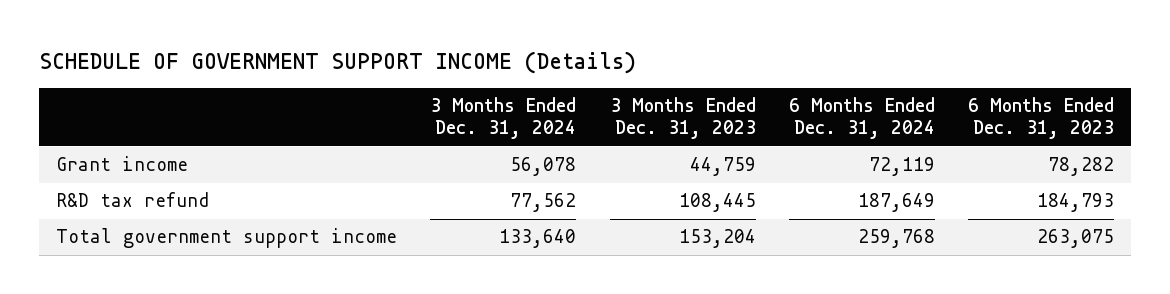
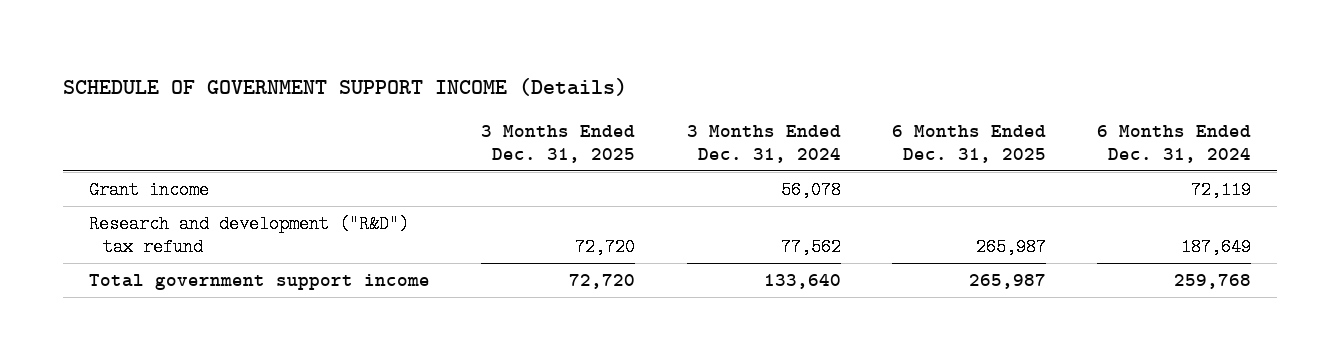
- | 3 Months Ended Dec. 31, 2024 | 3 Months Ended Dec. 31, 2023 | 6 Months Ended Dec. 31, 2024 | 6 Months Ended Dec. 31, 2023
+ | 3 Months Ended Dec. 31, 2025 | 3 Months Ended Dec. 31, 2024 | 6 Months Ended Dec. 31, 2025 | 6 Months Ended Dec. 31, 2024
- R&D tax refund | 77,562 | 108,445 | 187,649 | 184,793
+ Research and development ("R&D") tax refund | 72,720 | 77,562 | 265,987 | 187,649

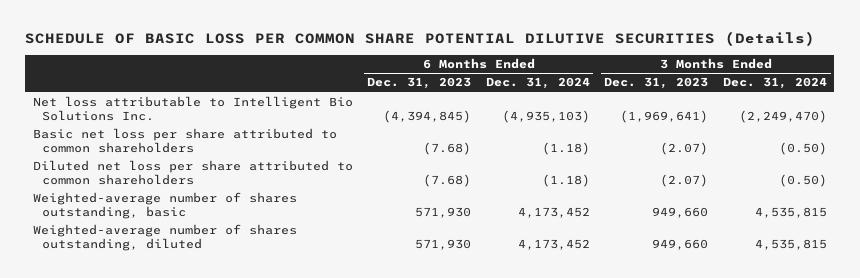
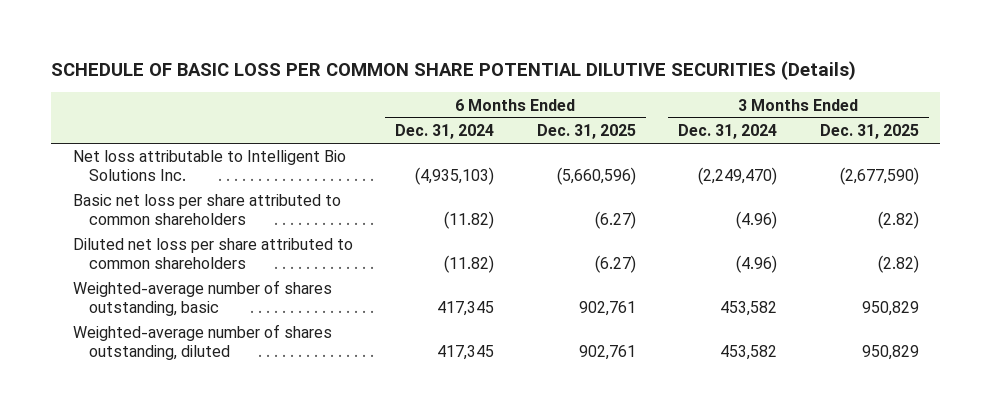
- | 6 Months Ended Dec. 31, 2023 | 6 Months Ended Dec. 31, 2024 | 3 Months Ended Dec. 31, 2023 | 3 Months Ended Dec. 31, 2024
+ | 6 Months Ended Dec. 31, 2024 | 6 Months Ended Dec. 31, 2025 | 3 Months Ended Dec. 31, 2024 | 3 Months Ended Dec. 31, 2025
- Basic net loss per share attributed to common shareholders | (7.68) | (1.18) | (2.07) | (0.50)
- Diluted net loss per share attributed to common shareholders | (7.68) | (1.18) | (2.07) | (0.50)
- Weighted-average number of shares outstanding, basic | 571,930 | 4,173,452 | 949,660 | 4,535,815
- Weighted-average number of shares outstanding, diluted | 571,930 | 4,173,452 | 949,660 | 4,535,815
+ Basic net loss per share attributed to common shareholders | (11.82) | (6.27) | (4.96) | (2.82)
+ Diluted net loss per share attributed to common shareholders | (11.82) | (6.27) | (4.96) | (2.82)
+ Weighted-average number of shares outstanding, basic | 417,345 | 902,761 | 453,582 | 950,829
+ Weighted-average number of shares outstanding, diluted | 417,345 | 902,761 | 453,582 | 950,829

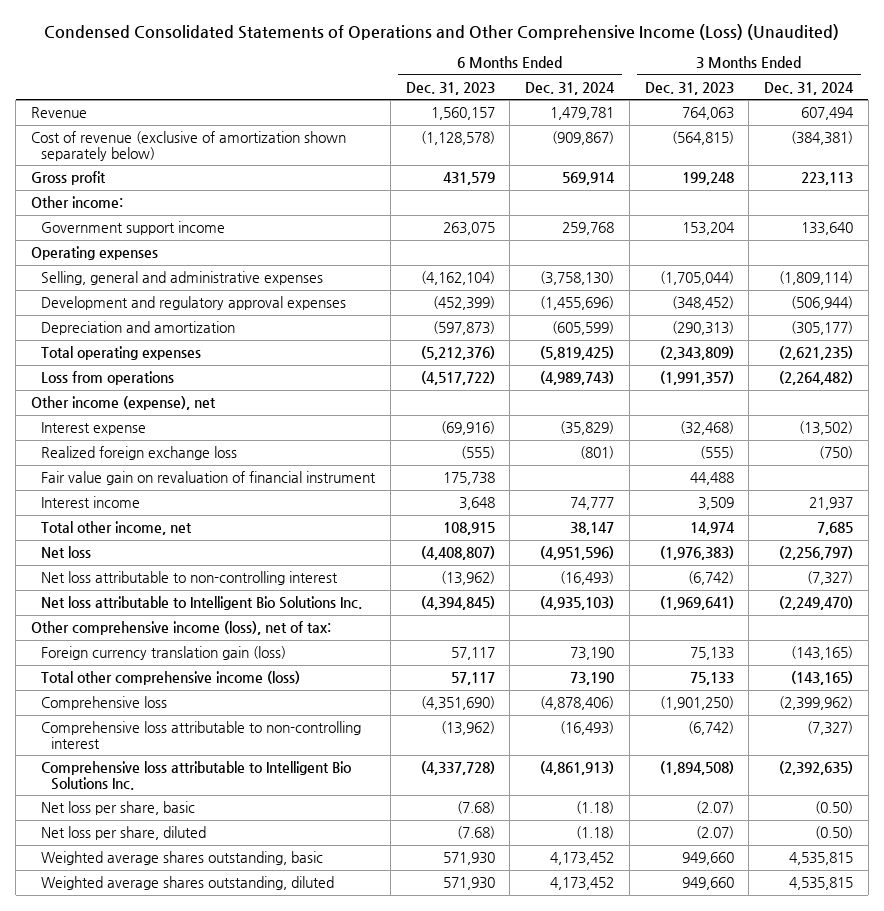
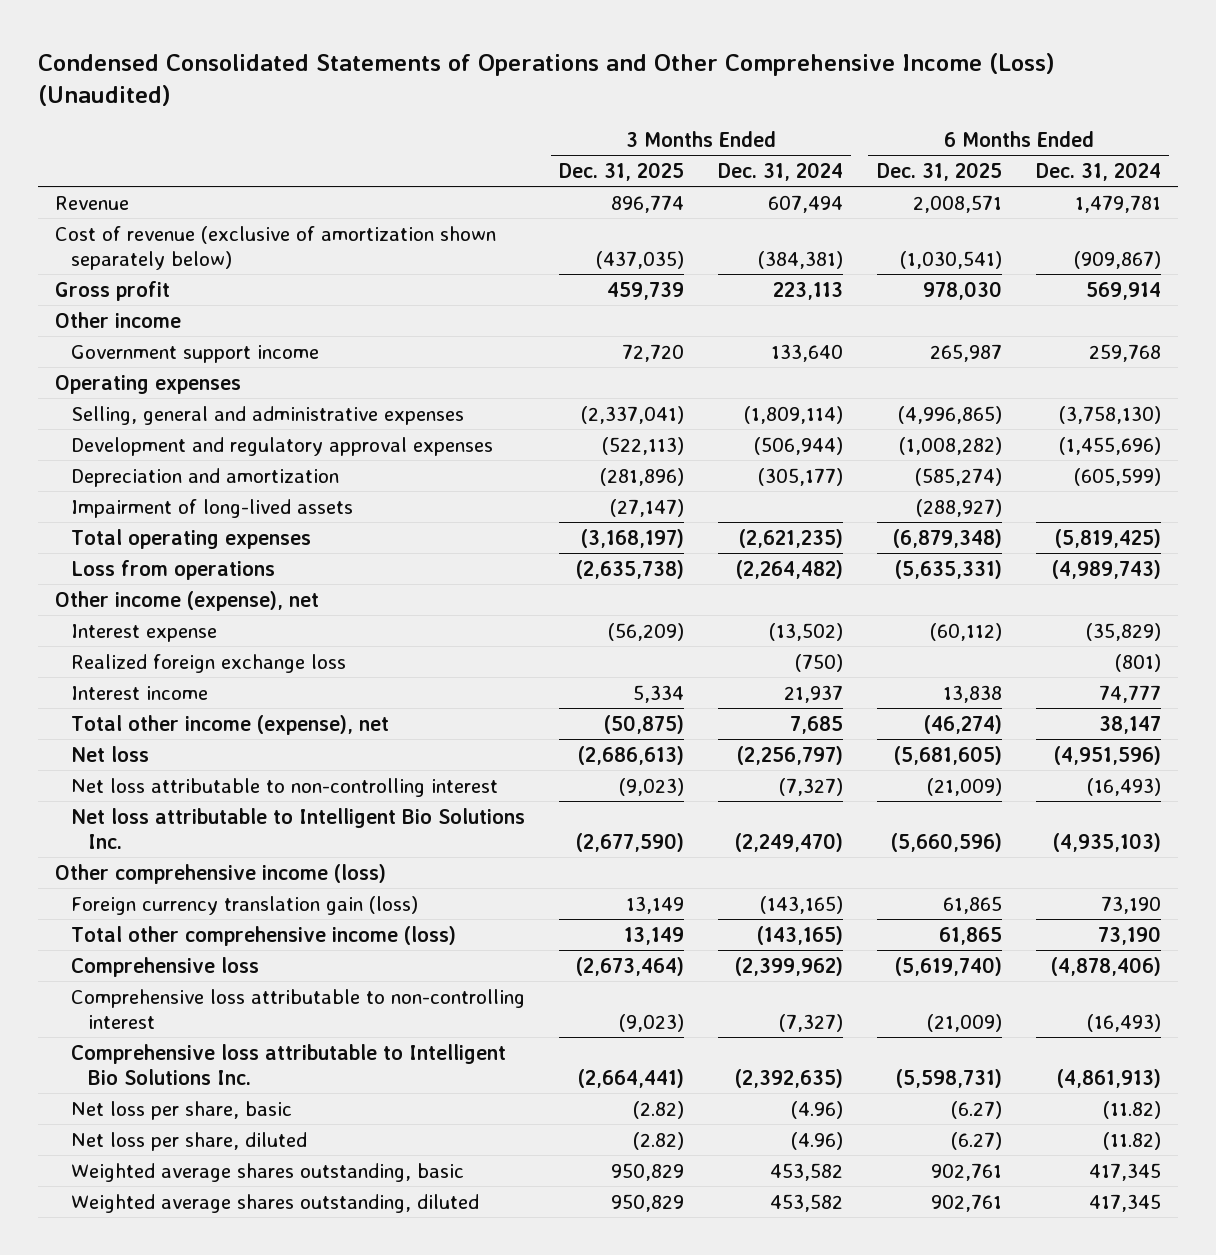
- | 6 Months Ended Dec. 31, 2023 | 6 Months Ended Dec. 31, 2024 | 3 Months Ended Dec. 31, 2023 | 3 Months Ended Dec. 31, 2024
+ | 3 Months Ended Dec. 31, 2025 | 3 Months Ended Dec. 31, 2024 | 6 Months Ended Dec. 31, 2025 | 6 Months Ended Dec. 31, 2024
- Other income:
+ Other income
+ Impairment of long-lived assets | (27,147) | | (288,927) |
- Fair value gain on revaluation of financial instrument | 175,738 | | 44,488 |
- Total other income, net | 108,915 | 38,147 | 14,974 | 7,685
+ Total other income (expense), net | (50,875) | 7,685 | (46,274) | 38,147
- Other comprehensive income (loss), net of tax:
+ Other comprehensive income (loss)
- Net loss per share, basic | (7.68) | (1.18) | (2.07) | (0.50)
- Net loss per share, diluted | (7.68) | (1.18) | (2.07) | (0.50)
- Weighted average shares outstanding, basic | 571,930 | 4,173,452 | 949,660 | 4,535,815
- Weighted average shares outstanding, diluted | 571,930 | 4,173,452 | 949,660 | 4,535,815
+ Net loss per share, basic | (2.82) | (4.96) | (6.27) | (11.82)
+ Net loss per share, diluted | (2.82) | (4.96) | (6.27) | (11.82)
+ Weighted average shares outstanding, basic | 950,829 | 453,582 | 902,761 | 417,345
+ Weighted average shares outstanding, diluted | 950,829 | 453,582 | 902,761 | 417,345

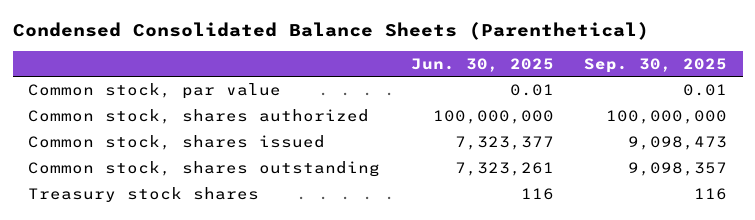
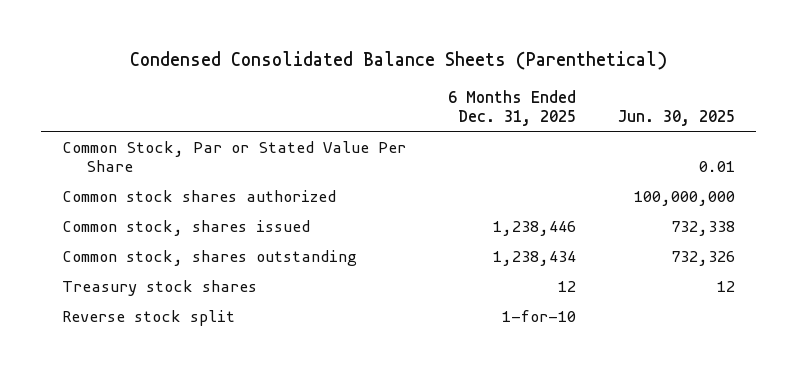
- | Jun. 30, 2025 | Sep. 30, 2025
+ | 6 Months Ended Dec. 31, 2025 | Jun. 30, 2025
- Common stock, par value | 0.01 | 0.01
- Common stock, shares authorized | 100,000,000 | 100,000,000
- Common stock, shares issued | 7,323,377 | 9,098,473
- Common stock, shares outstanding | 7,323,261 | 9,098,357
- Treasury stock shares | 116 | 116
+ Common Stock, Par or Stated Value Per Share | | 0.01
+ Common stock shares authorized | | 100,000,000
+ Common stock, shares issued | 1,238,446 | 732,338
+ Common stock, shares outstanding | 1,238,434 | 732,326
+ Treasury stock shares | 12 | 12
+ Reverse stock split | 1-for-10 |

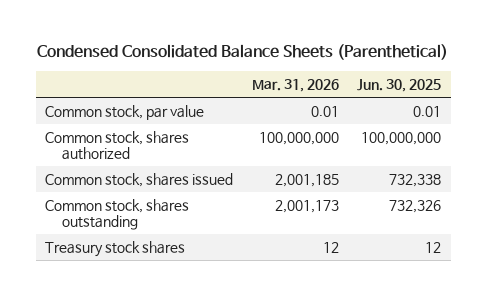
- | 6 Months Ended Dec. 31, 2025 | Jun. 30, 2025
+ | Mar. 31, 2026 | Jun. 30, 2025
- Common Stock, Par or Stated Value Per Share | | 0.01
- Common stock shares authorized | | 100,000,000
+ Common stock, par value | 0.01 | 0.01
+ Common stock, shares authorized | 100,000,000 | 100,000,000
- Reverse stock split | 1-for-10 |

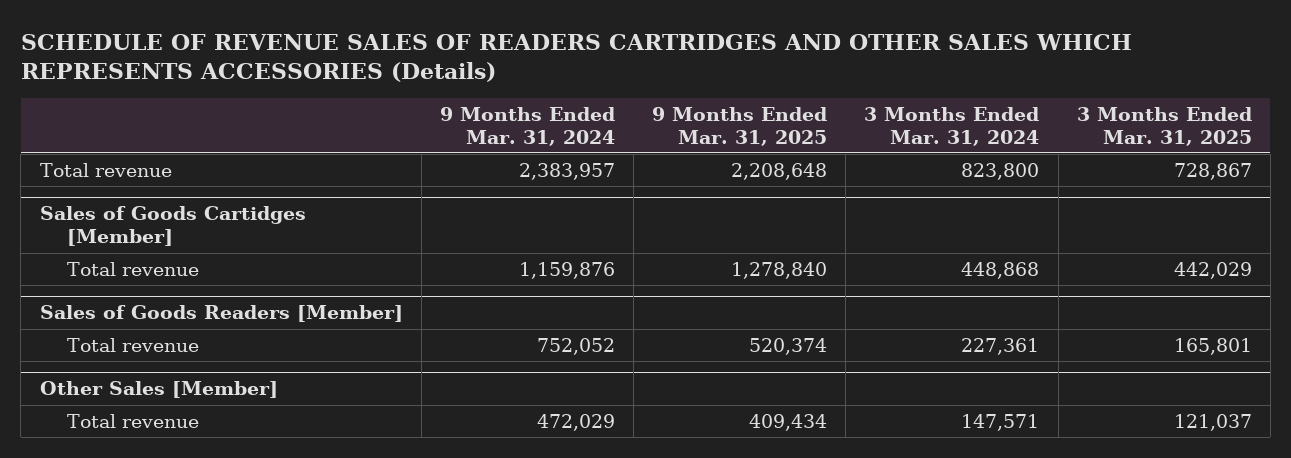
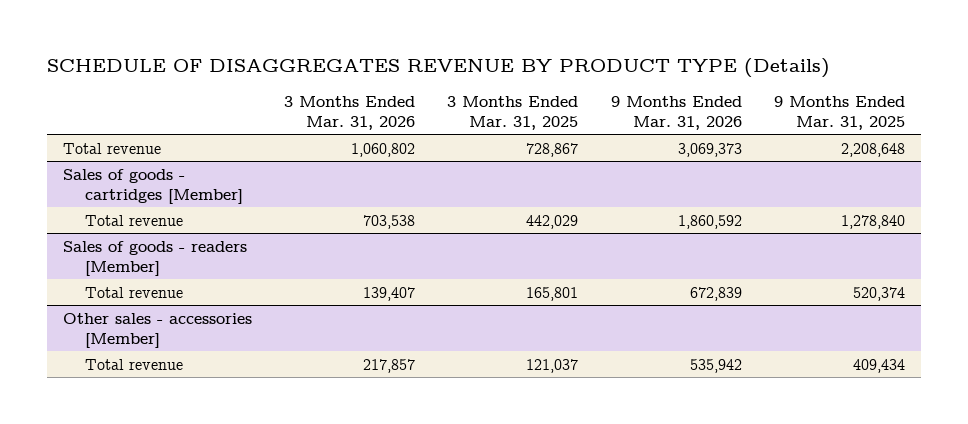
- SCHEDULE OF REVENUE SALES OF READERS CARTRIDGES AND OTHER SALES WHICH REPRESENTS ACCESSORIES (Details)
+ SCHEDULE OF DISAGGREGATES REVENUE BY PRODUCT TYPE (Details)
- | 9 Months Ended Mar. 31, 2024 | 9 Months Ended Mar. 31, 2025 | 3 Months Ended Mar. 31, 2024 | 3 Months Ended Mar. 31, 2025
+ | 3 Months Ended Mar. 31, 2026 | 3 Months Ended Mar. 31, 2025 | 9 Months Ended Mar. 31, 2026 | 9 Months Ended Mar. 31, 2025
- Sales of Goods Cartidges [Member]
+ Sales of goods - cartridges [Member]
- Sales of Goods Readers [Member]
+ Sales of goods - readers [Member]
- Other Sales [Member]
+ Other sales - accessories [Member]

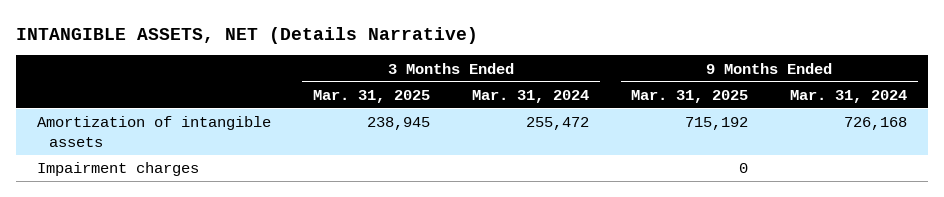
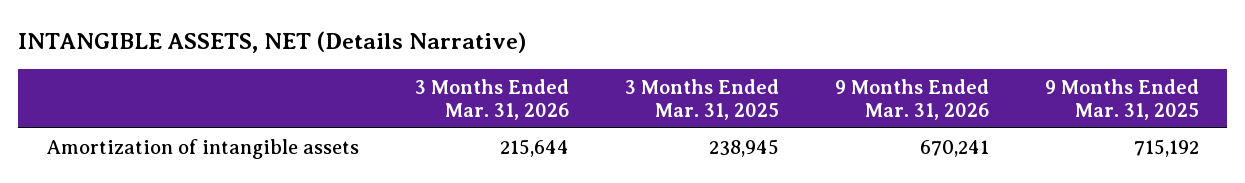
- | 3 Months Ended Mar. 31, 2025 | 3 Months Ended Mar. 31, 2024 | 9 Months Ended Mar. 31, 2025 | 9 Months Ended Mar. 31, 2024
+ | 3 Months Ended Mar. 31, 2026 | 3 Months Ended Mar. 31, 2025 | 9 Months Ended Mar. 31, 2026 | 9 Months Ended Mar. 31, 2025
- Impairment charges | | | 0 |

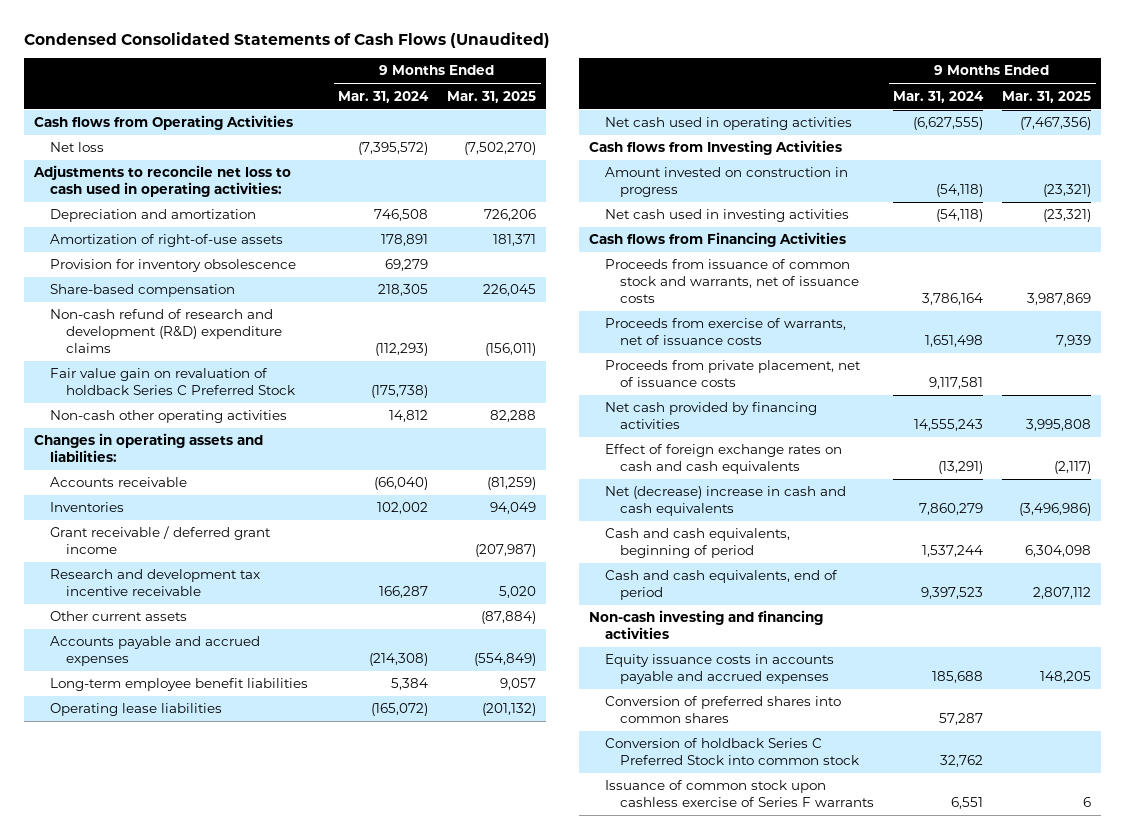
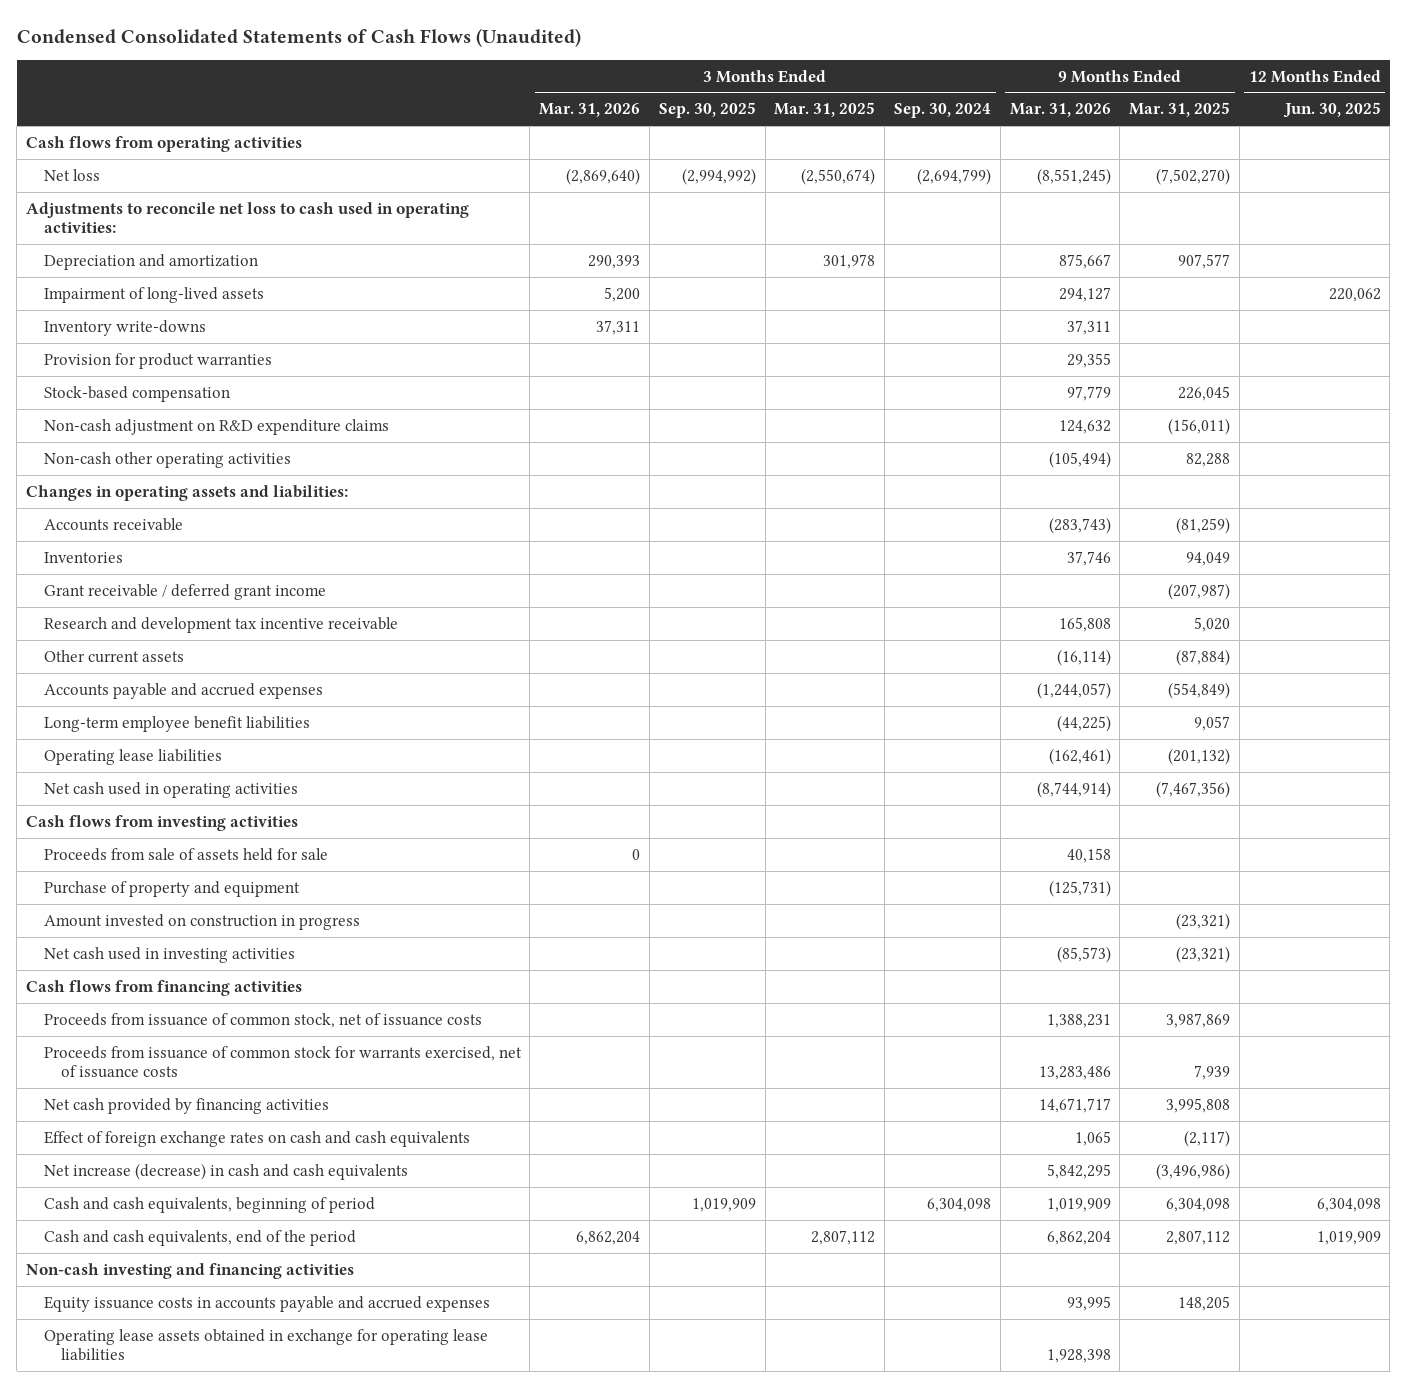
- | 9 Months Ended Mar. 31, 2024 | 9 Months Ended Mar. 31, 2025
+ | 3 Months Ended Mar. 31, 2026 | 3 Months Ended Sep. 30, 2025 | 3 Months Ended Mar. 31, 2025 | 3 Months Ended Sep. 30, 2024 | 9 Months Ended Mar. 31, 2026 | 9 Months Ended Mar. 31, 2025 | 12 Months Ended Jun. 30, 2025
- Cash flows from Operating Activities
+ Cash flows from operating activities
- Depreciation and amortization | 746,508 | 726,206
- Amortization of right-of-use assets | 178,891 | 181,371
- Provision for inventory obsolescence | 69,279 |
- Share-based compensation | 218,305 | 226,045
- Non-cash refund of research and development (R&D) expenditure claims | (112,293) | (156,011)
- Fair value gain on revaluation of holdback Series C Preferred Stock | (175,738) |
+ Depreciation and amortization | 290,393 | | 301,978 | | 875,667 | 907,577 |
+ Impairment of long-lived assets | 5,200 | | | | 294,127 | | 220,062
+ Inventory write-downs | 37,311 | | | | 37,311 | |
+ Provision for product warranties | | | | | 29,355 | |
+ Stock-based compensation | | | | | 97,779 | 226,045 |
+ Non-cash adjustment on R&D expenditure claims | | | | | 124,632 | (156,011) |
- Cash flows from Investing Activities
+ Cash flows from investing activities
+ Proceeds from sale of assets held for sale | 0 | | | | 40,158 | |
+ Purchase of property and equipment | | | | | (125,731) | |
- Cash flows from Financing Activities
- Proceeds from issuance of common stock and warrants, net of issuance costs | 3,786,164 | 3,987,869
- Proceeds from exercise of warrants, net of issuance costs | 1,651,498 | 7,939
- Proceeds from private placement, net of issuance costs | 9,117,581 |
+ Cash flows from financing activities
+ Proceeds from issuance of common stock, net of issuance costs | | | | | 1,388,231 | 3,987,869 |
+ Proceeds from issuance of common stock for warrants exercised, net of issuance costs | | | | | 13,283,486 | 7,939 |
- Net (decrease) increase in cash and cash equivalents | 7,860,279 | (3,496,986)
+ Net increase (decrease) in cash and cash equivalents | | | | | 5,842,295 | (3,496,986) |
- Cash and cash equivalents, end of period | 9,397,523 | 2,807,112
+ Cash and cash equivalents, end of the period | 6,862,204 | | 2,807,112 | | 6,862,204 | 2,807,112 | 1,019,909
- Conversion of preferred shares into common shares | 57,287 |
- Conversion of holdback Series C Preferred Stock into common stock | 32,762 |
- Issuance of common stock upon cashless exercise of Series F warrants | 6,551 | 6
+ Operating lease assets obtained in exchange for operating lease liabilities | | | | | 1,928,398 | |

